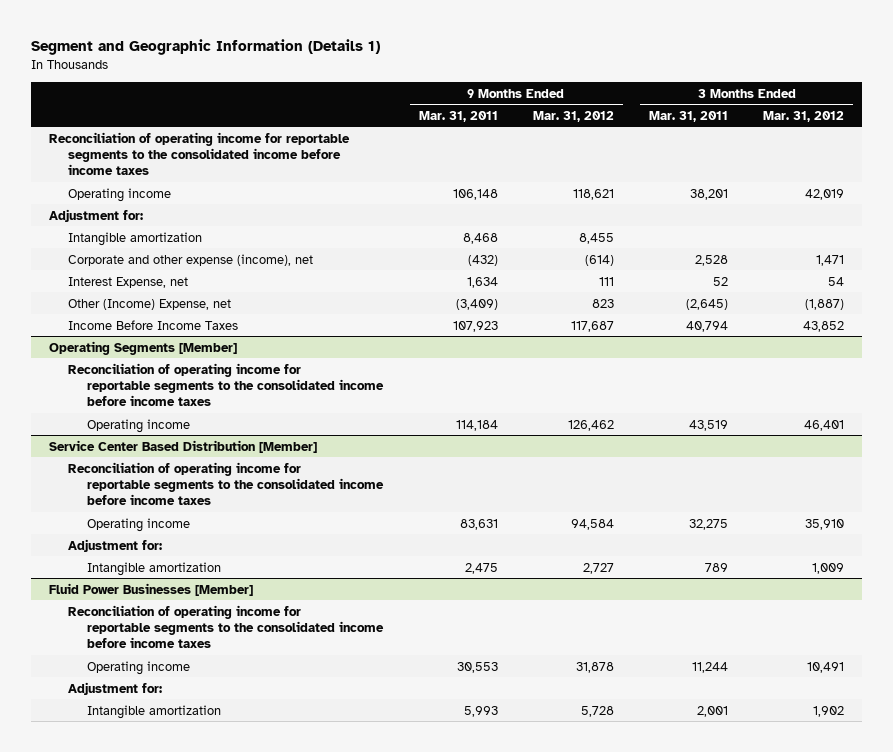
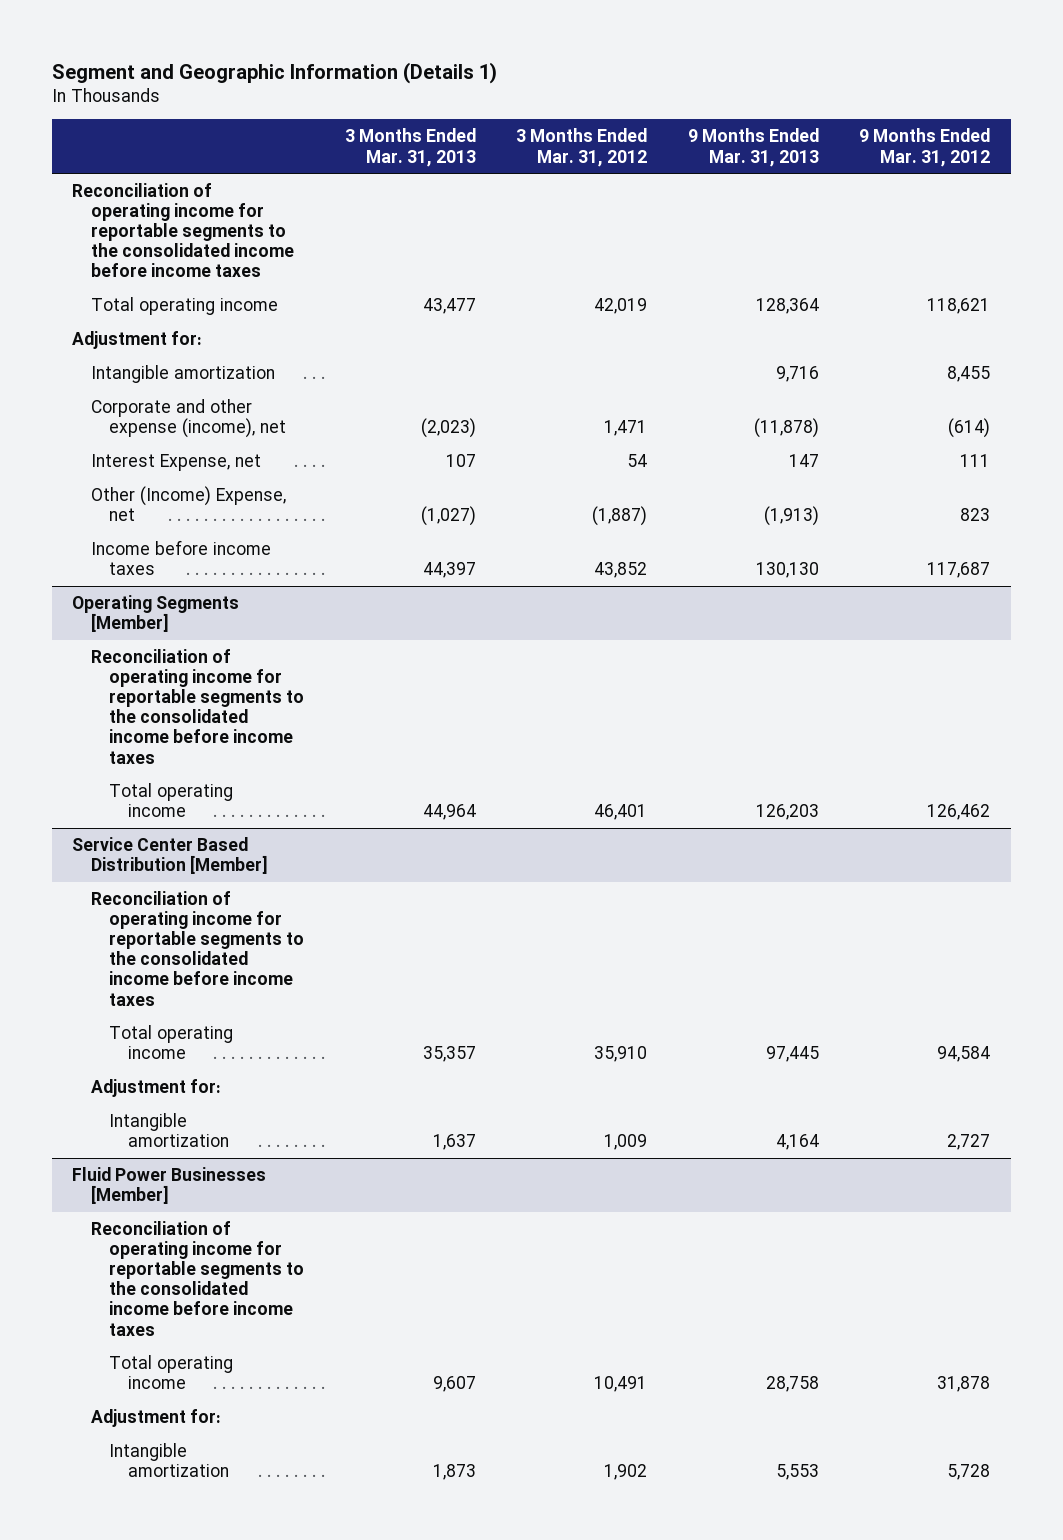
- | 9 Months Ended Mar. 31, 2011 | 9 Months Ended Mar. 31, 2012 | 3 Months Ended Mar. 31, 2011 | 3 Months Ended Mar. 31, 2012
+ | 3 Months Ended Mar. 31, 2013 | 3 Months Ended Mar. 31, 2012 | 9 Months Ended Mar. 31, 2013 | 9 Months Ended Mar. 31, 2012
- Operating income | 106,148 | 118,621 | 38,201 | 42,019
+ Total operating income | 43,477 | 42,019 | 128,364 | 118,621
- Income Before Income Taxes | 107,923 | 117,687 | 40,794 | 43,852
+ Income before income taxes | 44,397 | 43,852 | 130,130 | 117,687
@ Operating Segments [Member]
- Operating income | 114,184 | 126,462 | 43,519 | 46,401
+ Total operating income | 44,964 | 46,401 | 126,203 | 126,462
@ Service Center Based Distribution [Member]
- Operating income | 83,631 | 94,584 | 32,275 | 35,910
+ Total operating income | 35,357 | 35,910 | 97,445 | 94,584
@ Fluid Power Businesses [Member]
- Operating income | 30,553 | 31,878 | 11,244 | 10,491
+ Total operating income | 9,607 | 10,491 | 28,758 | 31,878

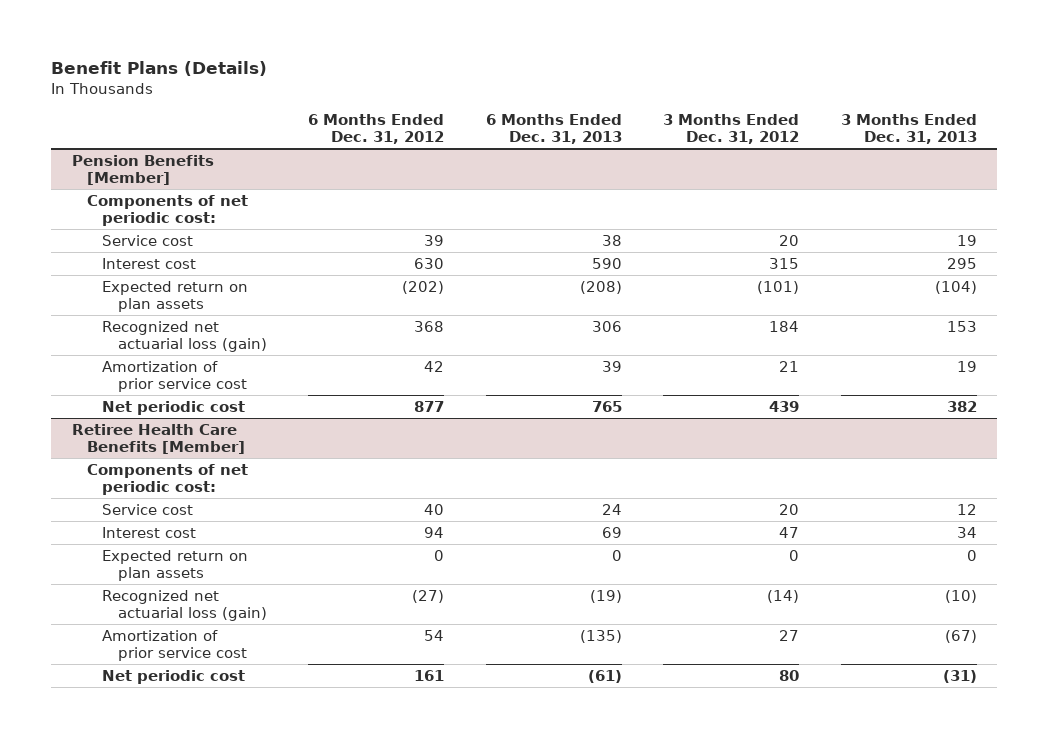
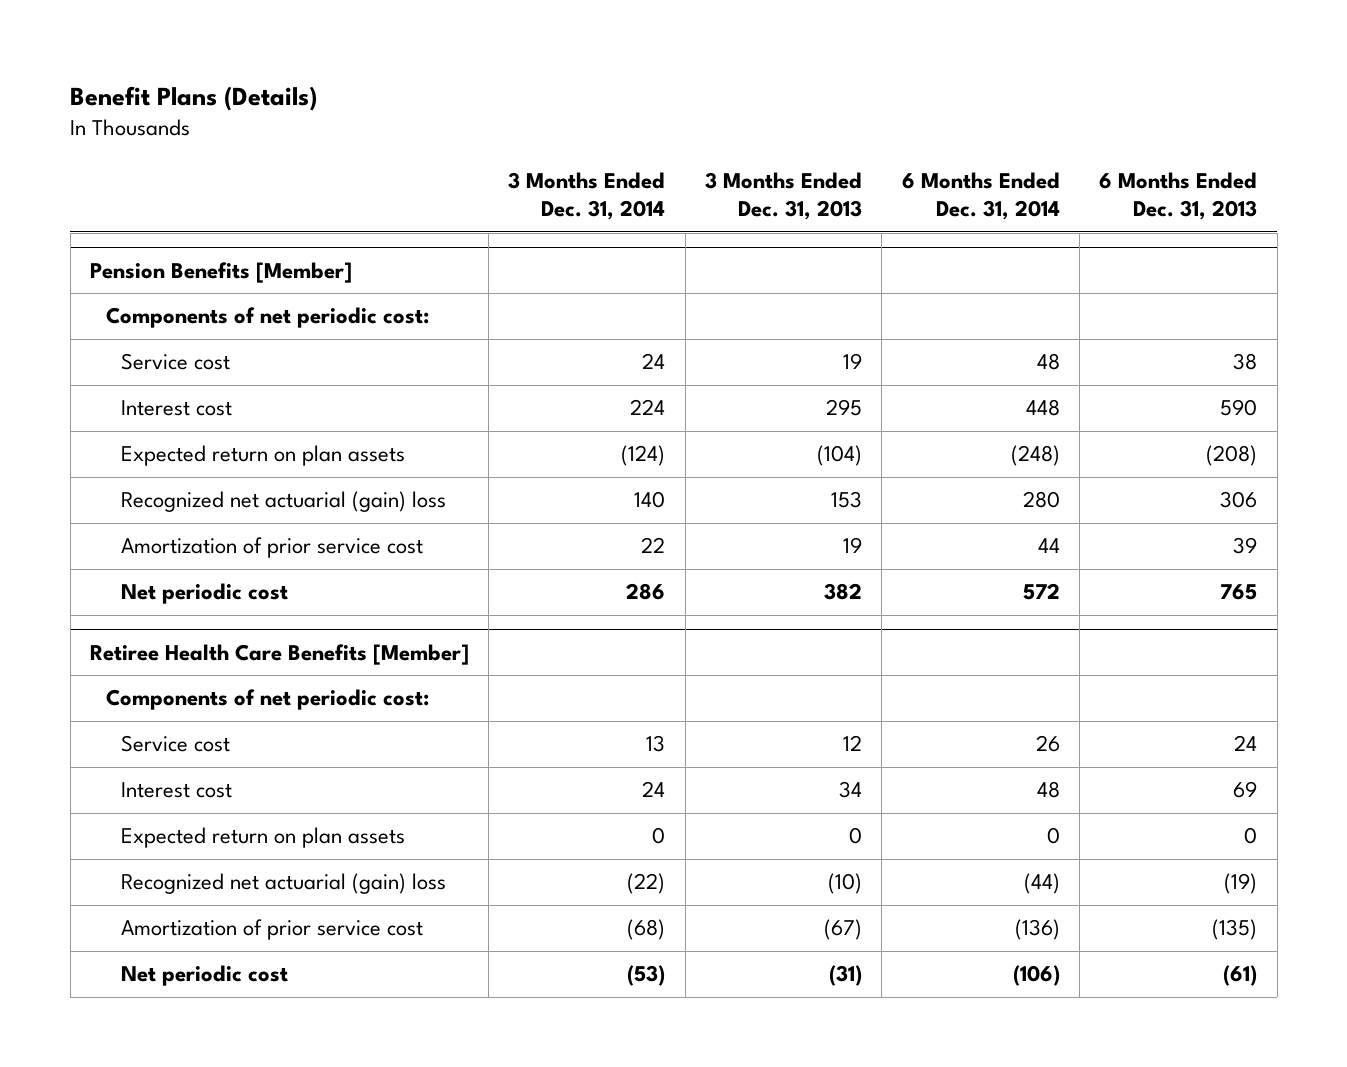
- | 6 Months Ended Dec. 31, 2012 | 6 Months Ended Dec. 31, 2013 | 3 Months Ended Dec. 31, 2012 | 3 Months Ended Dec. 31, 2013
+ | 3 Months Ended Dec. 31, 2014 | 3 Months Ended Dec. 31, 2013 | 6 Months Ended Dec. 31, 2014 | 6 Months Ended Dec. 31, 2013
@ Pension Benefits [Member]
- Recognized net actuarial loss (gain) | 368 | 306 | 184 | 153
+ Recognized net actuarial (gain) loss | 140 | 153 | 280 | 306
@ Retiree Health Care Benefits [Member]
- Recognized net actuarial loss (gain) | (27) | (19) | (14) | (10)
+ Recognized net actuarial (gain) loss | (22) | (10) | (44) | (19)

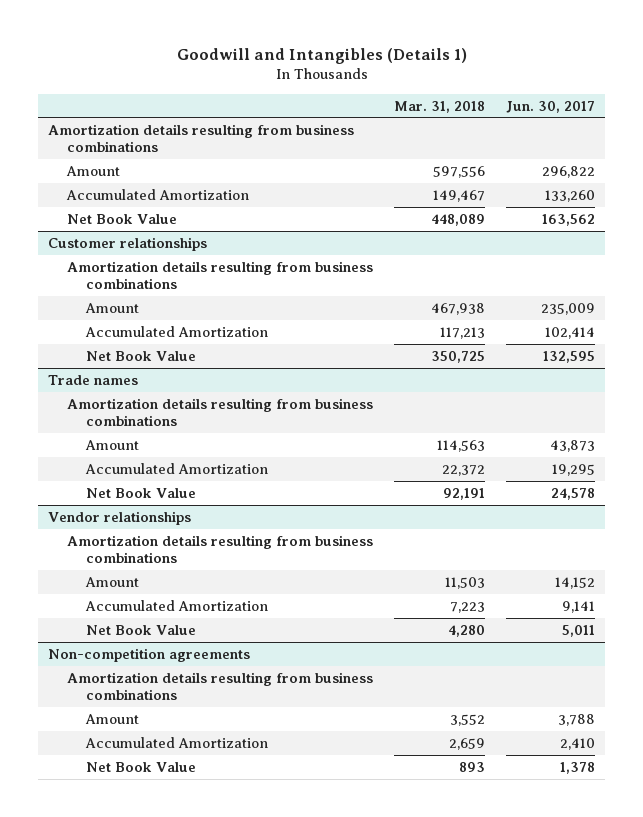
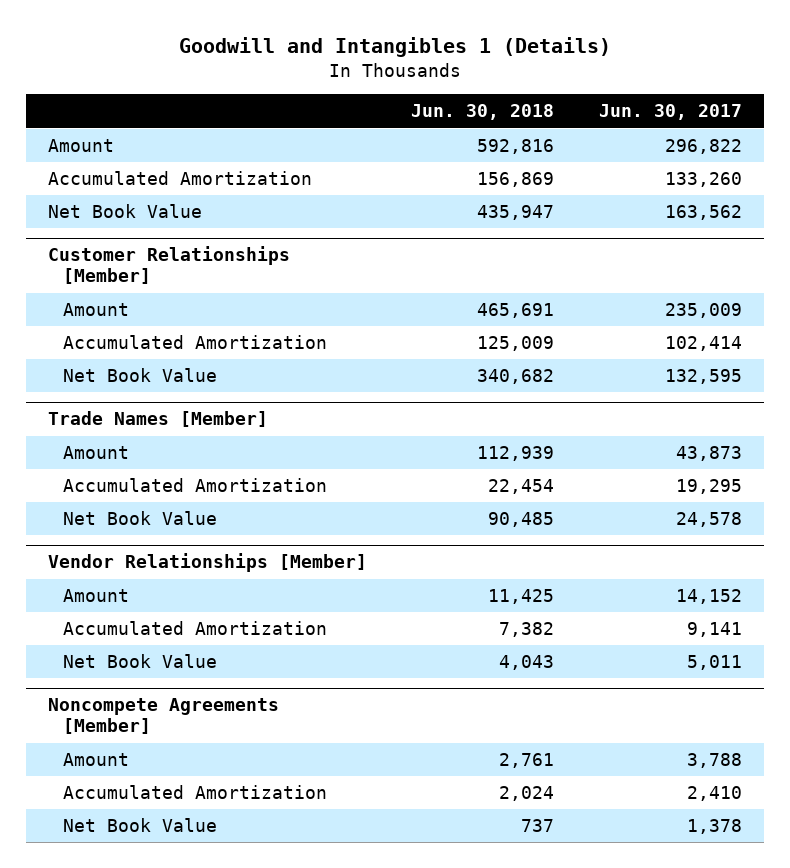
- Goodwill and Intangibles (Details 1)
+ Goodwill and Intangibles 1 (Details)
- | Mar. 31, 2018 | Jun. 30, 2017
+ | Jun. 30, 2018 | Jun. 30, 2017
- Amortization details resulting from business combinations
- Customer relationships
- Amortization details resulting from business combinations
+ Customer Relationships [Member]
- Trade names
- Amortization details resulting from business combinations
+ Trade Names [Member]
- Vendor relationships
- Amortization details resulting from business combinations
+ Vendor Relationships [Member]
- Non-competition agreements
- Amortization details resulting from business combinations
+ Noncompete Agreements [Member]

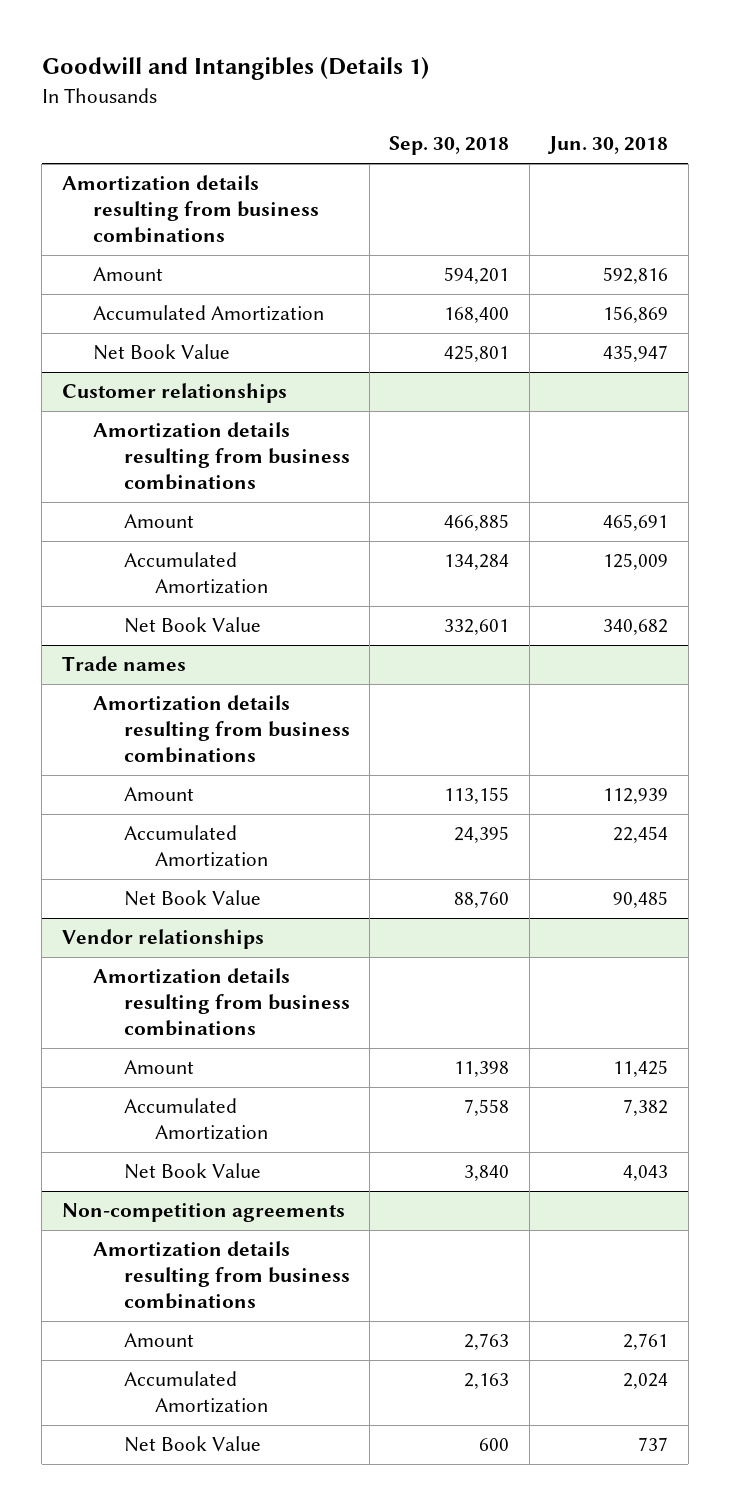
- Goodwill and Intangibles 1 (Details)
+ Goodwill and Intangibles (Details 1)
- | Jun. 30, 2018 | Jun. 30, 2017
+ | Sep. 30, 2018 | Jun. 30, 2018
+ Amortization details resulting from business combinations
- Customer Relationships [Member]
+ Customer relationships
+ Amortization details resulting from business combinations
- Trade Names [Member]
+ Trade names
+ Amortization details resulting from business combinations
- Vendor Relationships [Member]
+ Vendor relationships
+ Amortization details resulting from business combinations
- Noncompete Agreements [Member]
+ Non-competition agreements
+ Amortization details resulting from business combinations

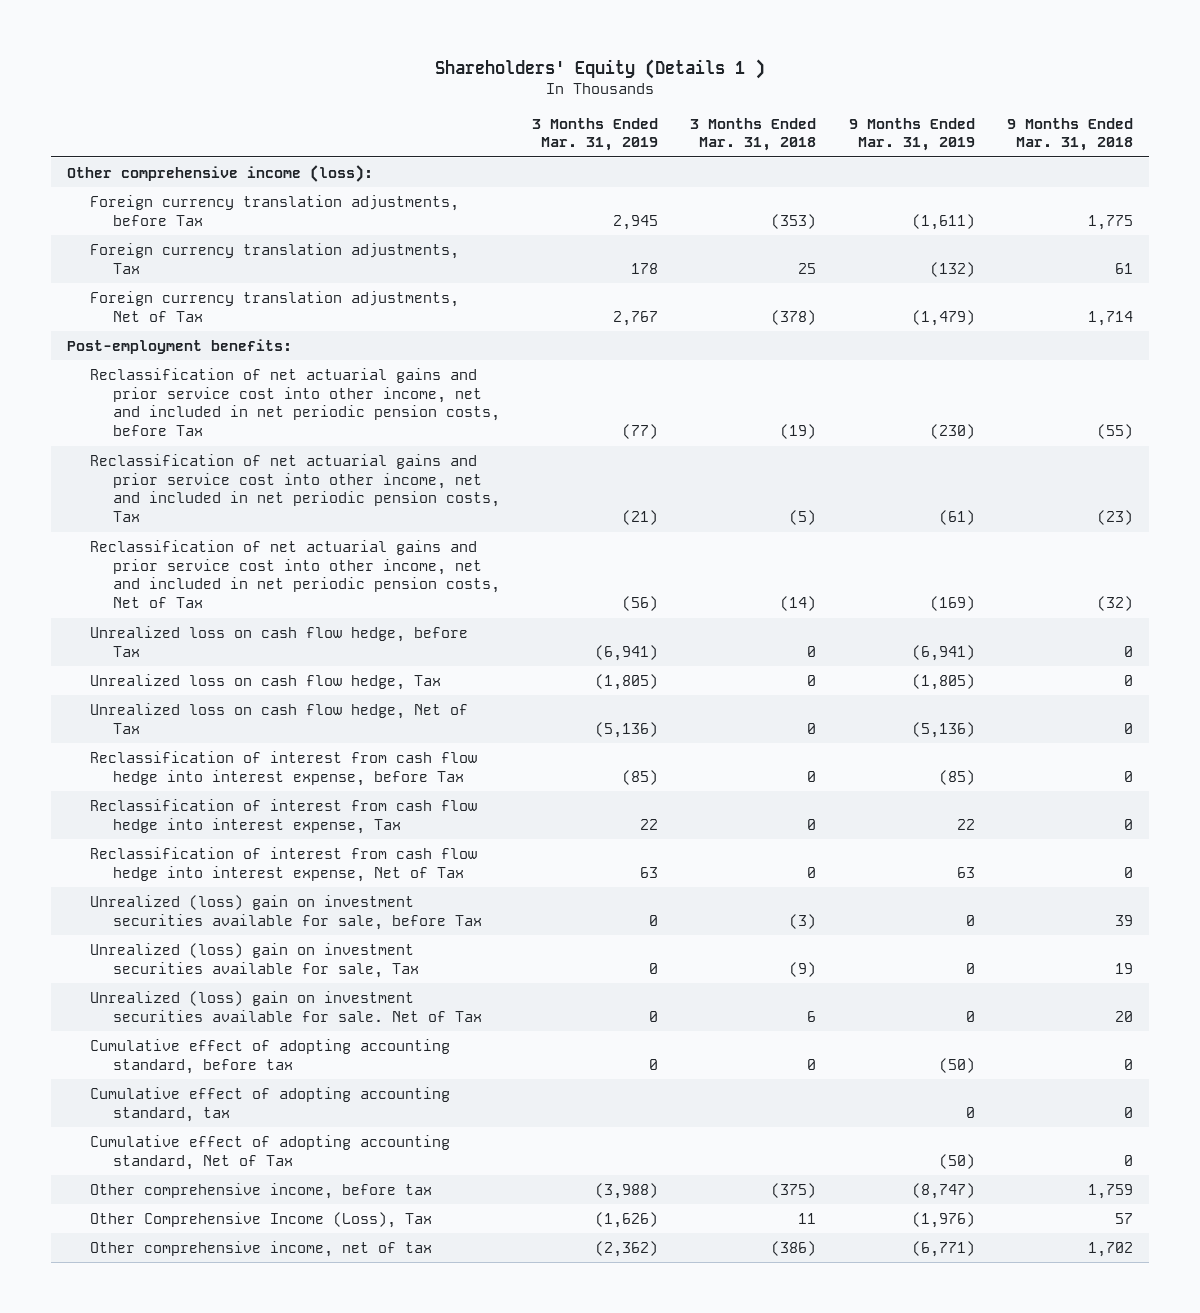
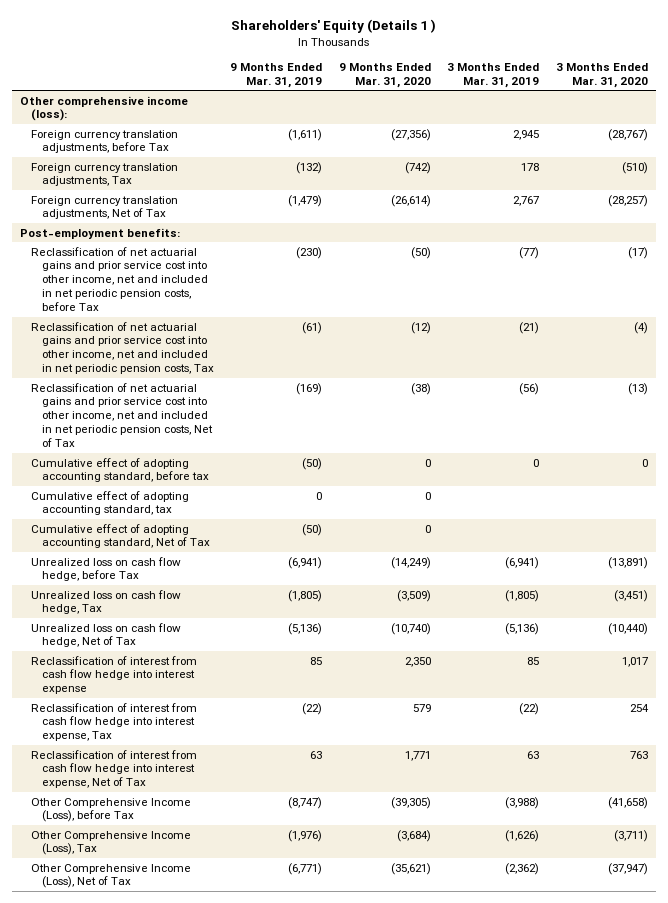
- | 3 Months Ended Mar. 31, 2019 | 3 Months Ended Mar. 31, 2018 | 9 Months Ended Mar. 31, 2019 | 9 Months Ended Mar. 31, 2018
+ | 9 Months Ended Mar. 31, 2019 | 9 Months Ended Mar. 31, 2020 | 3 Months Ended Mar. 31, 2019 | 3 Months Ended Mar. 31, 2020
moved up: Cumulative effect of adopting accounting standard, before tax | (50) | 0 | 0 | 0
moved up: Cumulative effect of adopting accounting standard, tax | 0 | 0 | |
moved up: Cumulative effect of adopting accounting standard, Net of Tax | (50) | 0 | |
- Reclassification of interest from cash flow hedge into interest expense, before Tax | (85) | 0 | (85) | 0
- Reclassification of interest from cash flow hedge into interest expense, Tax | 22 | 0 | 22 | 0
+ Reclassification of interest from cash flow hedge into interest expense | 85 | 2,350 | 85 | 1,017
+ Reclassification of interest from cash flow hedge into interest expense, Tax | (22) | 579 | (22) | 254
- Unrealized (loss) gain on investment securities available for sale, before Tax | 0 | (3) | 0 | 39
- Unrealized (loss) gain on investment securities available for sale, Tax | 0 | (9) | 0 | 19
- Unrealized (loss) gain on investment securities available for sale. Net of Tax | 0 | 6 | 0 | 20
- Other comprehensive income, before tax | (3,988) | (375) | (8,747) | 1,759
+ Other Comprehensive Income (Loss), before Tax | (8,747) | (39,305) | (3,988) | (41,658)
- Other comprehensive income, net of tax | (2,362) | (386) | (6,771) | 1,702
+ Other Comprehensive Income (Loss), Net of Tax | (6,771) | (35,621) | (2,362) | (37,947)

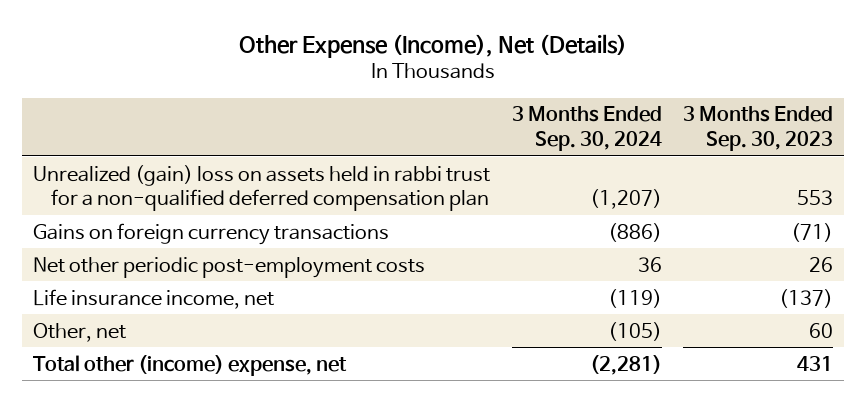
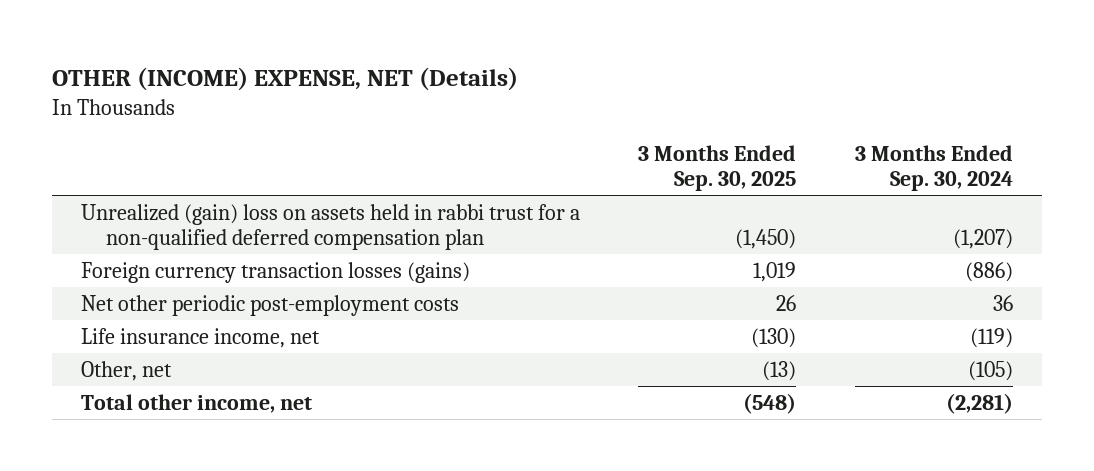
- Other Expense (Income), Net (Details)
+ OTHER (INCOME) EXPENSE, NET (Details)
- | 3 Months Ended Sep. 30, 2024 | 3 Months Ended Sep. 30, 2023
+ | 3 Months Ended Sep. 30, 2025 | 3 Months Ended Sep. 30, 2024
- Gains on foreign currency transactions | (886) | (71)
+ Foreign currency transaction losses (gains) | 1,019 | (886)
- Total other (income) expense, net | (2,281) | 431
+ Total other income, net | (548) | (2,281)

